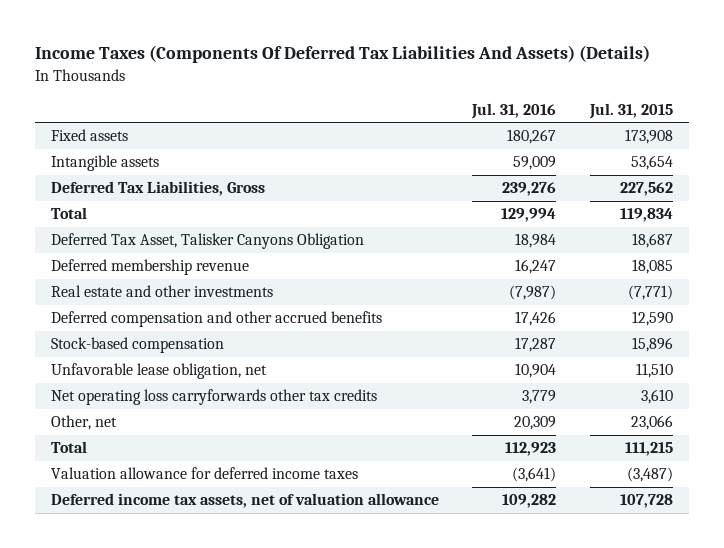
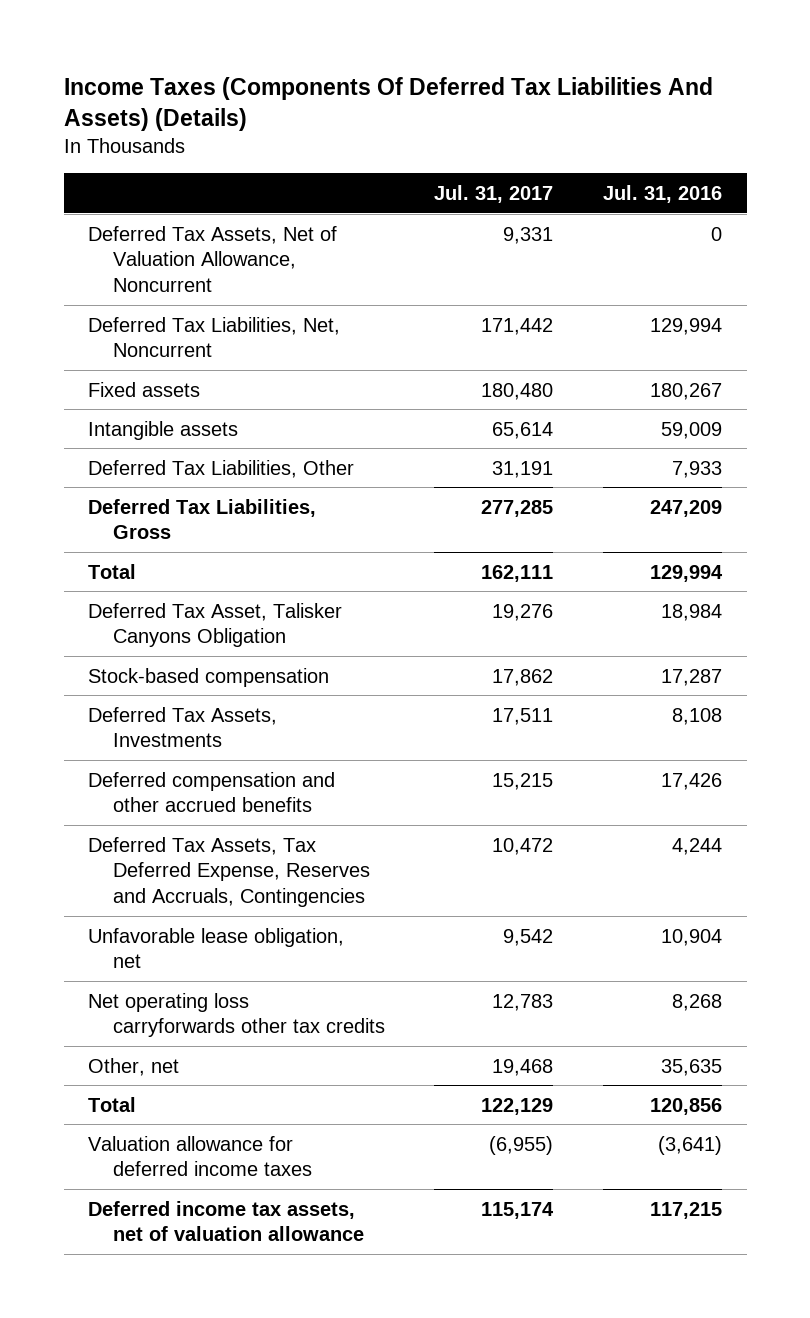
- | Jul. 31, 2016 | Jul. 31, 2015
+ | Jul. 31, 2017 | Jul. 31, 2016
+ Deferred Tax Assets, Net of Valuation Allowance, Noncurrent | 9,331 | 0
+ Deferred Tax Liabilities, Net, Noncurrent | 171,442 | 129,994
- Deferred Tax Liabilities, Gross | 239,276 | 227,562
+ Deferred Tax Liabilities, Other | 31,191 | 7,933
+ Deferred Tax Liabilities, Gross | 277,285 | 247,209
- Deferred membership revenue | 16,247 | 18,085
- Real estate and other investments | (7,987) | (7,771)
+ Deferred Tax Assets, Investments | 17,511 | 8,108
moved down: Deferred compensation and other accrued benefits | 15,215 | 17,426
+ Deferred Tax Assets, Tax Deferred Expense, Reserves and Accruals, Contingencies | 10,472 | 4,244
- Net operating loss carryforwards other tax credits | 3,779 | 3,610
- Other, net | 20,309 | 23,066
- Total | 112,923 | 111,215
+ Net operating loss carryforwards other tax credits | 12,783 | 8,268
+ Other, net | 19,468 | 35,635
+ Total | 122,129 | 120,856
- Deferred income tax assets, net of valuation allowance | 109,282 | 107,728
+ Deferred income tax assets, net of valuation allowance | 115,174 | 117,215

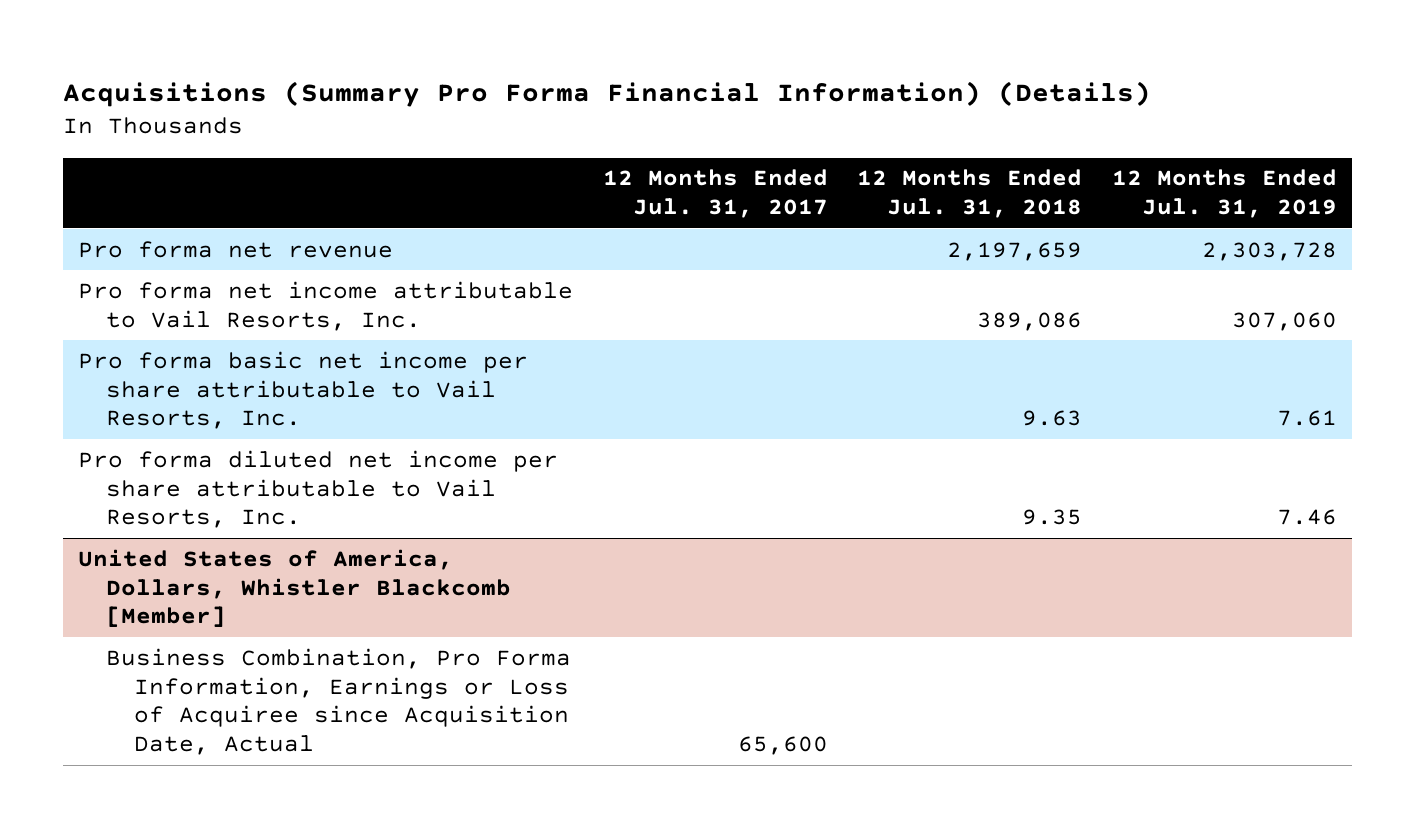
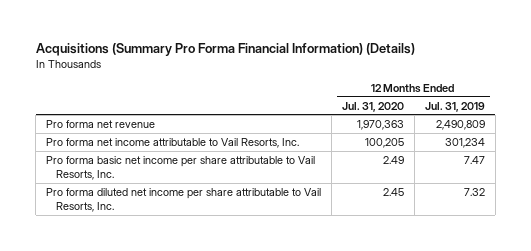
- | 12 Months Ended Jul. 31, 2017 | 12 Months Ended Jul. 31, 2018 | 12 Months Ended Jul. 31, 2019
+ | 12 Months Ended Jul. 31, 2020 | 12 Months Ended Jul. 31, 2019
- Pro forma net revenue | | 2,197,659 | 2,303,728
- Pro forma net income attributable to Vail Resorts, Inc. | | 389,086 | 307,060
- Pro forma basic net income per share attributable to Vail Resorts, Inc. | | 9.63 | 7.61
- Pro forma diluted net income per share attributable to Vail Resorts, Inc. | | 9.35 | 7.46
- United States of America, Dollars, Whistler Blackcomb [Member]
- Business Combination, Pro Forma Information, Earnings or Loss of Acquiree since Acquisition Date, Actual | 65,600 | |
+ Pro forma net revenue | 1,970,363 | 2,490,809
+ Pro forma net income attributable to Vail Resorts, Inc. | 100,205 | 301,234
+ Pro forma basic net income per share attributable to Vail Resorts, Inc. | 2.49 | 7.47
+ Pro forma diluted net income per share attributable to Vail Resorts, Inc. | 2.45 | 7.32

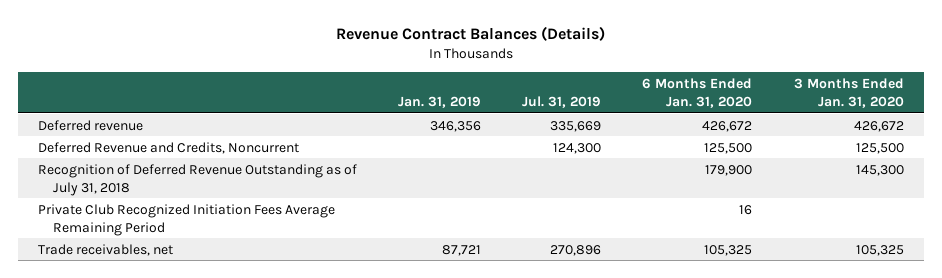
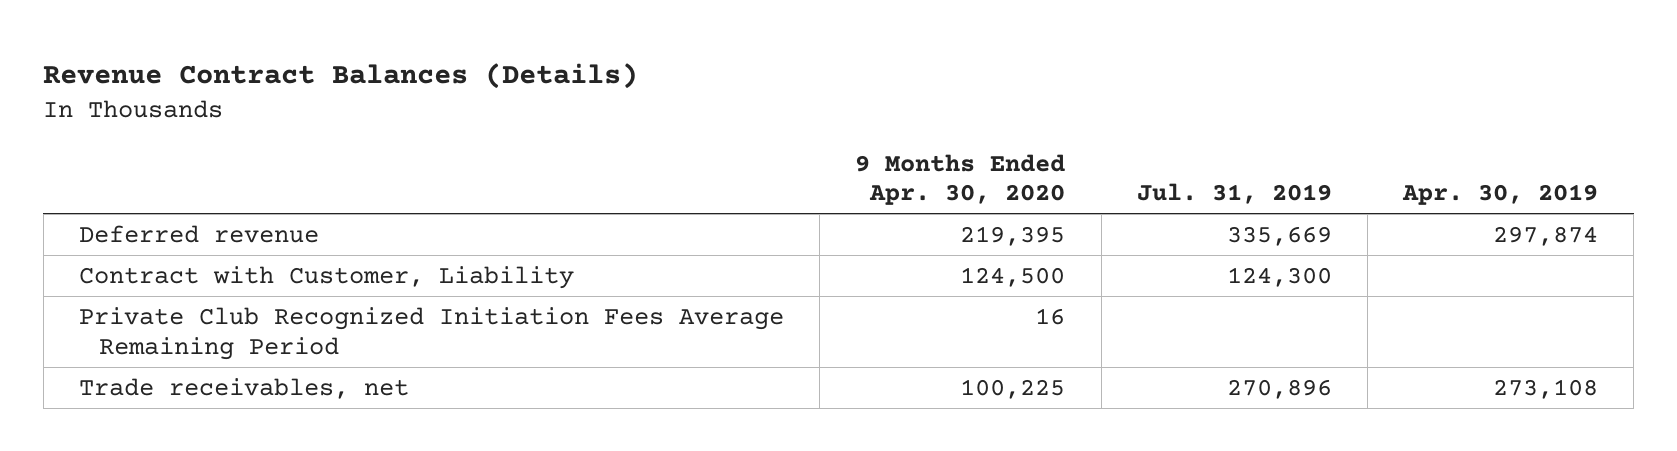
- | Jan. 31, 2019 | Jul. 31, 2019 | 6 Months Ended Jan. 31, 2020 | 3 Months Ended Jan. 31, 2020
+ | 9 Months Ended Apr. 30, 2020 | Jul. 31, 2019 | Apr. 30, 2019
- Deferred Revenue and Credits, Noncurrent | | 124,300 | 125,500 | 125,500
- Recognition of Deferred Revenue Outstanding as of July 31, 2018 | | | 179,900 | 145,300
+ Contract with Customer, Liability | 124,500 | 124,300 |

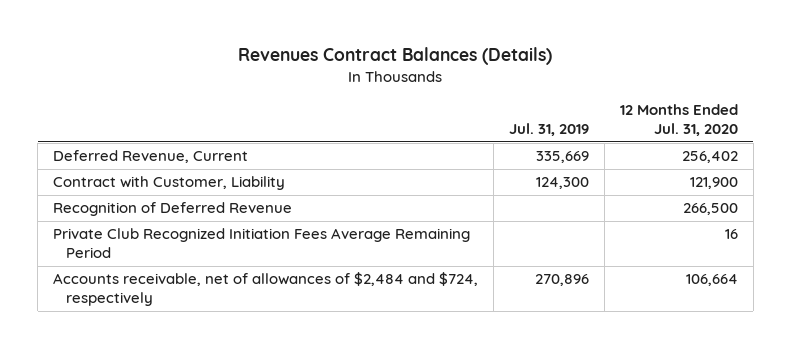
- Revenue Contract Balances (Details)
+ Revenues Contract Balances (Details)
- | 9 Months Ended Apr. 30, 2020 | Jul. 31, 2019 | Apr. 30, 2019
+ | Jul. 31, 2019 | 12 Months Ended Jul. 31, 2020
- Deferred revenue | 219,395 | 335,669 | 297,874
+ Deferred Revenue, Current | 335,669 | 256,402
+ Recognition of Deferred Revenue | | 266,500
- Trade receivables, net | 100,225 | 270,896 | 273,108
+ Accounts receivable, net of allowances of $2,484 and $724, respectively | 270,896 | 106,664

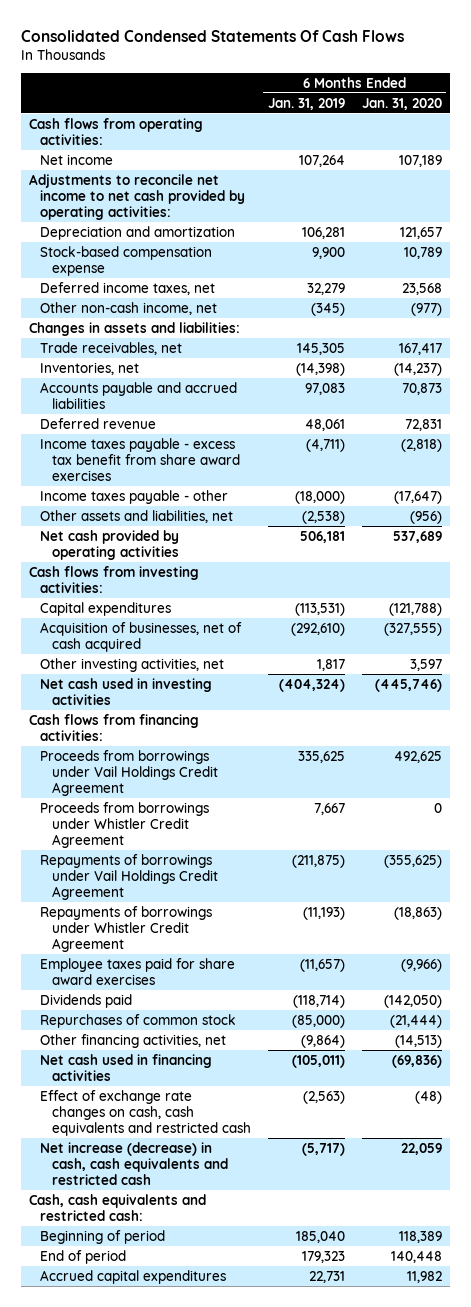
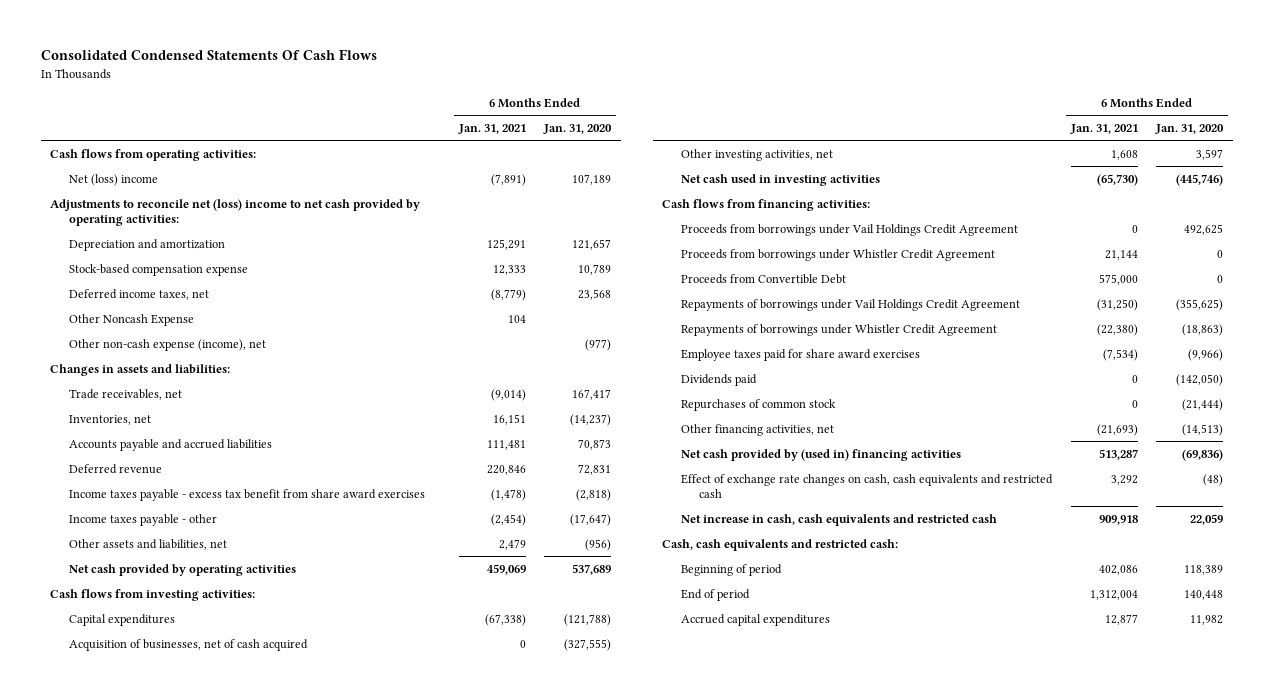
- | 6 Months Ended Jan. 31, 2019 | 6 Months Ended Jan. 31, 2020
+ | 6 Months Ended Jan. 31, 2021 | 6 Months Ended Jan. 31, 2020
- Net income | 107,264 | 107,189
- Adjustments to reconcile net income to net cash provided by operating activities:
+ Net (loss) income | (7,891) | 107,189
+ Adjustments to reconcile net (loss) income to net cash provided by operating activities:
- Other non-cash income, net | (345) | (977)
+ Other Noncash Expense | 104 |
+ Other non-cash expense (income), net | | (977)
+ Proceeds from Convertible Debt | 575,000 | 0
- Net cash used in financing activities | (105,011) | (69,836)
+ Net cash provided by (used in) financing activities | 513,287 | (69,836)
- Net increase (decrease) in cash, cash equivalents and restricted cash | (5,717) | 22,059
+ Net increase in cash, cash equivalents and restricted cash | 909,918 | 22,059

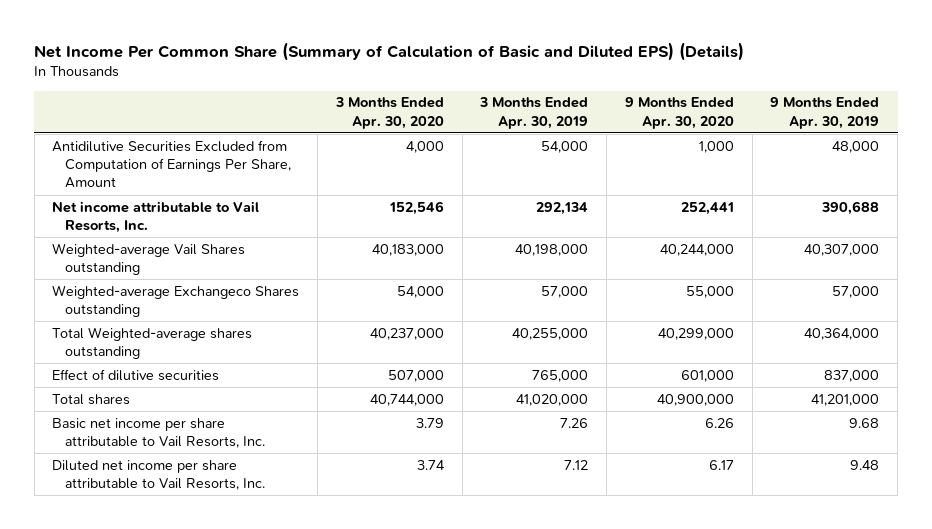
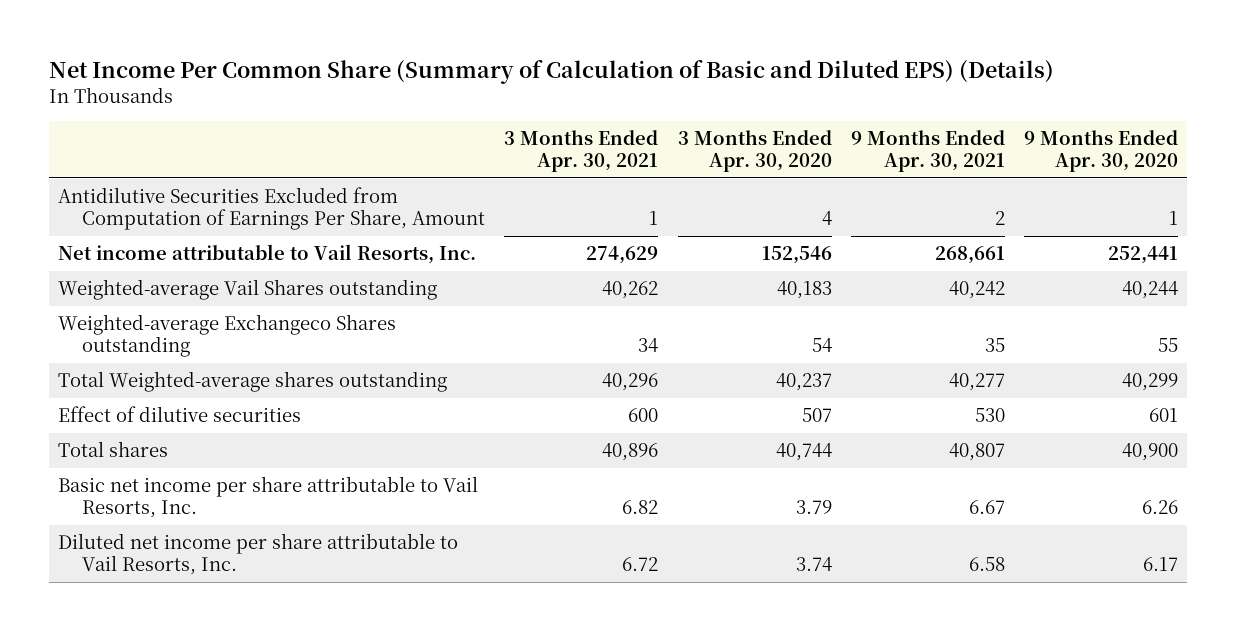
- | 3 Months Ended Apr. 30, 2020 | 3 Months Ended Apr. 30, 2019 | 9 Months Ended Apr. 30, 2020 | 9 Months Ended Apr. 30, 2019
+ | 3 Months Ended Apr. 30, 2021 | 3 Months Ended Apr. 30, 2020 | 9 Months Ended Apr. 30, 2021 | 9 Months Ended Apr. 30, 2020
- Antidilutive Securities Excluded from Computation of Earnings Per Share, Amount | 4,000 | 54,000 | 1,000 | 48,000
+ Antidilutive Securities Excluded from Computation of Earnings Per Share, Amount | 1 | 4 | 2 | 1
- Weighted-average Vail Shares outstanding | 40,183,000 | 40,198,000 | 40,244,000 | 40,307,000
- Weighted-average Exchangeco Shares outstanding | 54,000 | 57,000 | 55,000 | 57,000
- Total Weighted-average shares outstanding | 40,237,000 | 40,255,000 | 40,299,000 | 40,364,000
- Effect of dilutive securities | 507,000 | 765,000 | 601,000 | 837,000
- Total shares | 40,744,000 | 41,020,000 | 40,900,000 | 41,201,000
+ Weighted-average Vail Shares outstanding | 40,262 | 40,183 | 40,242 | 40,244
+ Weighted-average Exchangeco Shares outstanding | 34 | 54 | 35 | 55
+ Total Weighted-average shares outstanding | 40,296 | 40,237 | 40,277 | 40,299
+ Effect of dilutive securities | 600 | 507 | 530 | 601
+ Total shares | 40,896 | 40,744 | 40,807 | 40,900

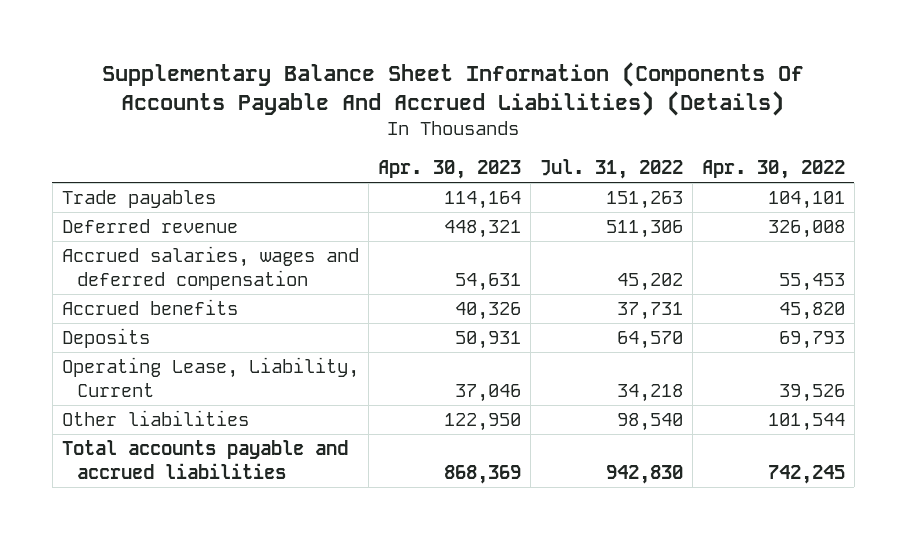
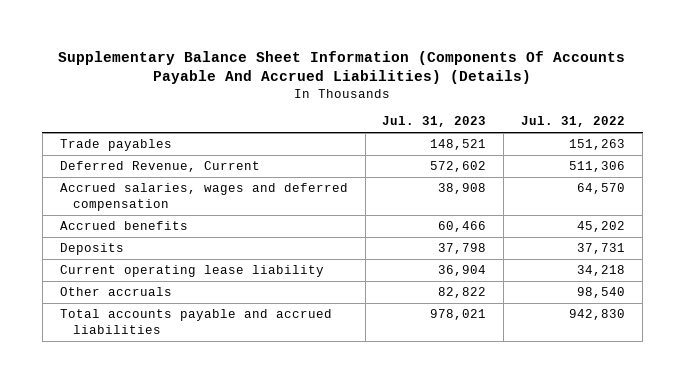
- | Apr. 30, 2023 | Jul. 31, 2022 | Apr. 30, 2022
+ | Jul. 31, 2023 | Jul. 31, 2022
- Deferred revenue | 448,321 | 511,306 | 326,008
- Accrued salaries, wages and deferred compensation | 54,631 | 45,202 | 55,453
- Accrued benefits | 40,326 | 37,731 | 45,820
- Deposits | 50,931 | 64,570 | 69,793
- Operating Lease, Liability, Current | 37,046 | 34,218 | 39,526
- Other liabilities | 122,950 | 98,540 | 101,544
+ Deferred Revenue, Current | 572,602 | 511,306
+ Accrued salaries, wages and deferred compensation | 38,908 | 64,570
+ Accrued benefits | 60,466 | 45,202
+ Deposits | 37,798 | 37,731
+ Current operating lease liability | 36,904 | 34,218
+ Other accruals | 82,822 | 98,540

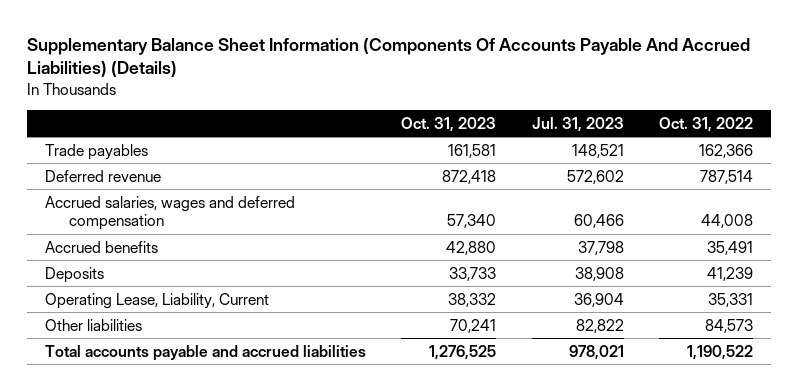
- | Jul. 31, 2023 | Jul. 31, 2022
+ | Oct. 31, 2023 | Jul. 31, 2023 | Oct. 31, 2022
- Deferred Revenue, Current | 572,602 | 511,306
- Accrued salaries, wages and deferred compensation | 38,908 | 64,570
- Accrued benefits | 60,466 | 45,202
- Deposits | 37,798 | 37,731
- Current operating lease liability | 36,904 | 34,218
- Other accruals | 82,822 | 98,540
+ Deferred revenue | 872,418 | 572,602 | 787,514
+ Accrued salaries, wages and deferred compensation | 57,340 | 60,466 | 44,008
+ Accrued benefits | 42,880 | 37,798 | 35,491
+ Deposits | 33,733 | 38,908 | 41,239
+ Operating Lease, Liability, Current | 38,332 | 36,904 | 35,331
+ Other liabilities | 70,241 | 82,822 | 84,573

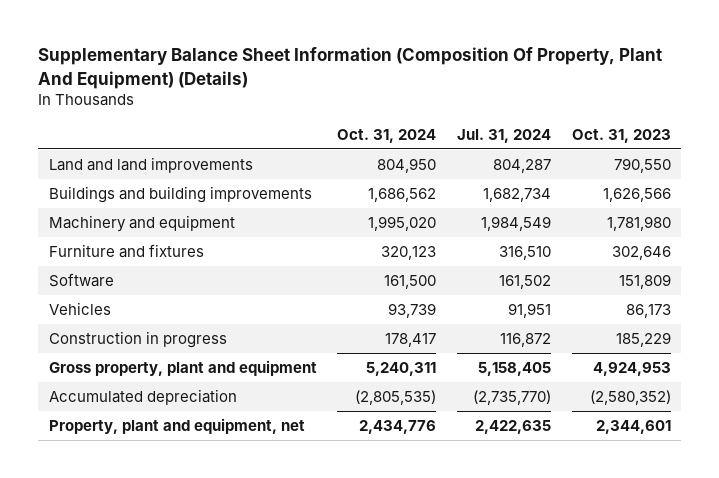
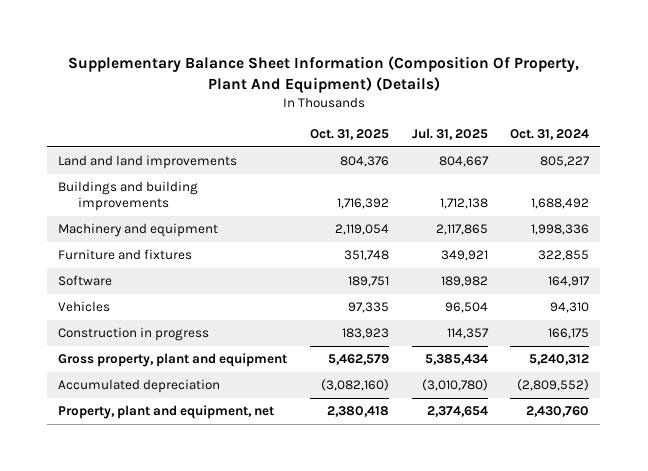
- | Oct. 31, 2024 | Jul. 31, 2024 | Oct. 31, 2023
+ | Oct. 31, 2025 | Jul. 31, 2025 | Oct. 31, 2024
- Land and land improvements | 804,950 | 804,287 | 790,550
- Buildings and building improvements | 1,686,562 | 1,682,734 | 1,626,566
- Machinery and equipment | 1,995,020 | 1,984,549 | 1,781,980
- Furniture and fixtures | 320,123 | 316,510 | 302,646
- Software | 161,500 | 161,502 | 151,809
- Vehicles | 93,739 | 91,951 | 86,173
- Construction in progress | 178,417 | 116,872 | 185,229
- Gross property, plant and equipment | 5,240,311 | 5,158,405 | 4,924,953
- Accumulated depreciation | (2,805,535) | (2,735,770) | (2,580,352)
- Property, plant and equipment, net | 2,434,776 | 2,422,635 | 2,344,601
+ Land and land improvements | 804,376 | 804,667 | 805,227
+ Buildings and building improvements | 1,716,392 | 1,712,138 | 1,688,492
+ Machinery and equipment | 2,119,054 | 2,117,865 | 1,998,336
+ Furniture and fixtures | 351,748 | 349,921 | 322,855
+ Software | 189,751 | 189,982 | 164,917
+ Vehicles | 97,335 | 96,504 | 94,310
+ Construction in progress | 183,923 | 114,357 | 166,175
+ Gross property, plant and equipment | 5,462,579 | 5,385,434 | 5,240,312
+ Accumulated depreciation | (3,082,160) | (3,010,780) | (2,809,552)
+ Property, plant and equipment, net | 2,380,418 | 2,374,654 | 2,430,760

